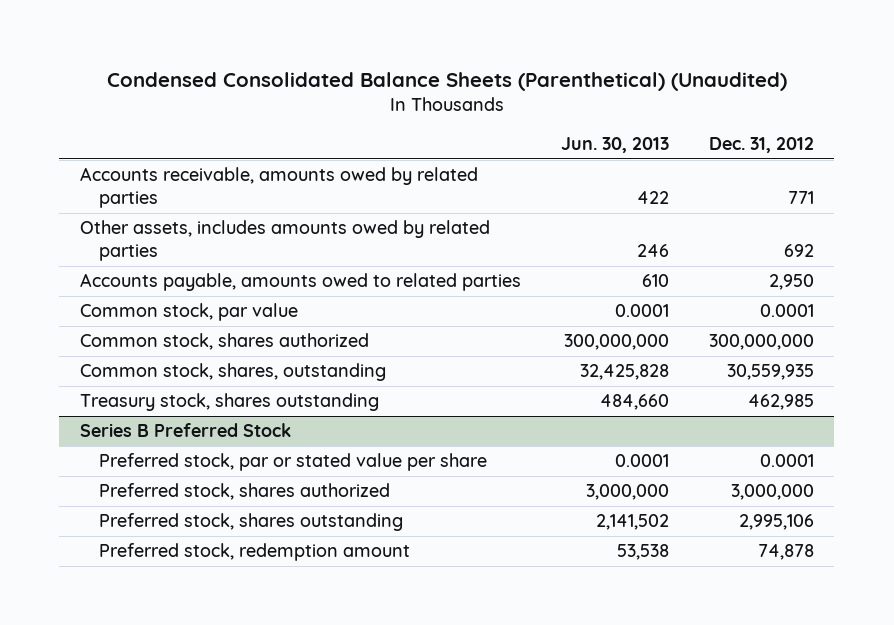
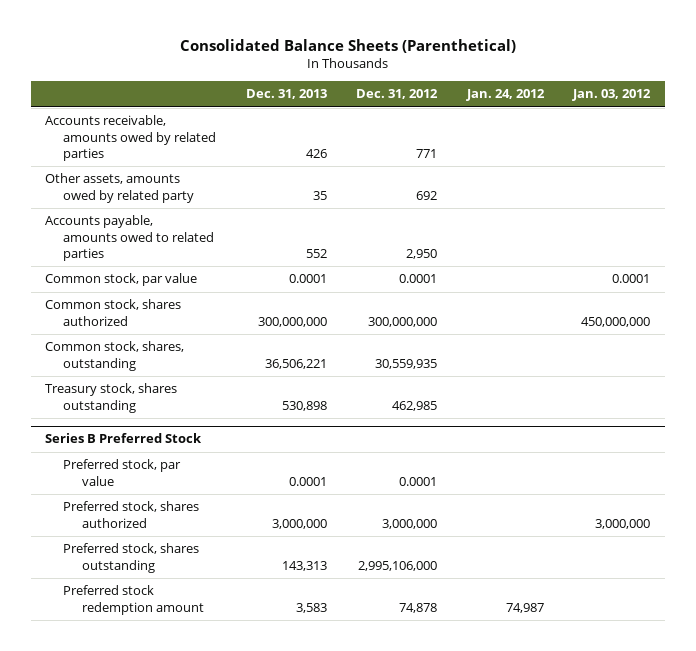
- Condensed Consolidated Balance Sheets (Parenthetical) (Unaudited)
+ Consolidated Balance Sheets (Parenthetical)
- | Jun. 30, 2013 | Dec. 31, 2012
+ | Dec. 31, 2013 | Dec. 31, 2012 | Jan. 24, 2012 | Jan. 03, 2012
- Other assets, includes amounts owed by related parties | 246 | 692
+ Other assets, amounts owed by related party | 35 | 692 | |
@ Series B Preferred Stock
- Preferred stock, par or stated value per share | 0.0001 | 0.0001
+ Preferred stock, par value | 0.0001 | 0.0001 | |
- Preferred stock, shares outstanding | 2,141,502 | 2,995,106
- Preferred stock, redemption amount | 53,538 | 74,878
+ Preferred stock, shares outstanding | 143,313 | 2,995,106,000 | |
+ Preferred stock redemption amount | 3,583 | 74,878 | 74,987 |

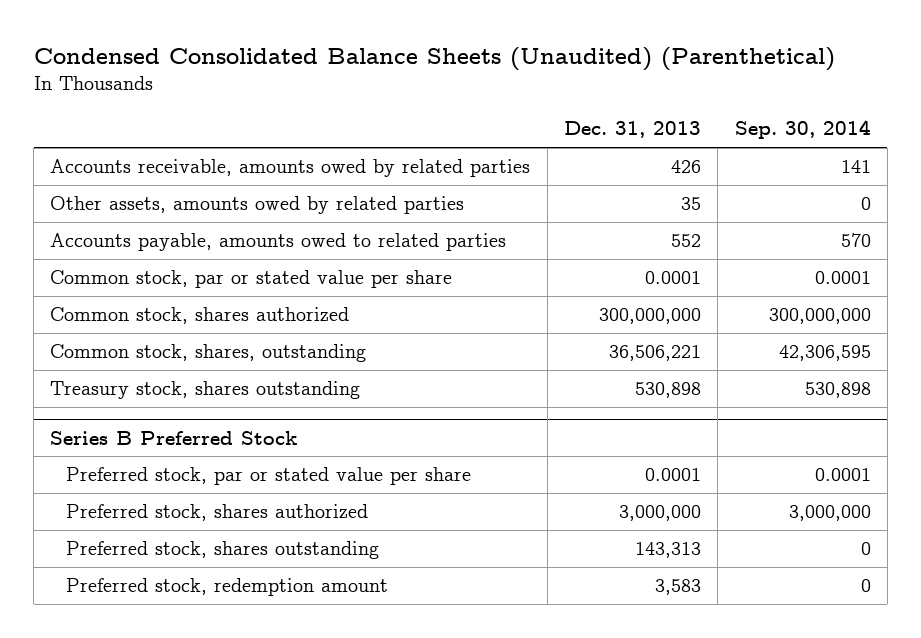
- Consolidated Balance Sheets (Parenthetical)
+ Condensed Consolidated Balance Sheets (Unaudited) (Parenthetical)
- | Dec. 31, 2013 | Dec. 31, 2012 | Jan. 24, 2012 | Jan. 03, 2012
+ | Dec. 31, 2013 | Sep. 30, 2014
- Other assets, amounts owed by related party | 35 | 692 | |
+ Other assets, amounts owed by related parties | 35 | 0
- Common stock, par value | 0.0001 | 0.0001 | | 0.0001
+ Common stock, par or stated value per share | 0.0001 | 0.0001
@ Series B Preferred Stock
- Preferred stock, par value | 0.0001 | 0.0001 | |
+ Preferred stock, par or stated value per share | 0.0001 | 0.0001
- Preferred stock redemption amount | 3,583 | 74,878 | 74,987 |
+ Preferred stock, redemption amount | 3,583 | 0

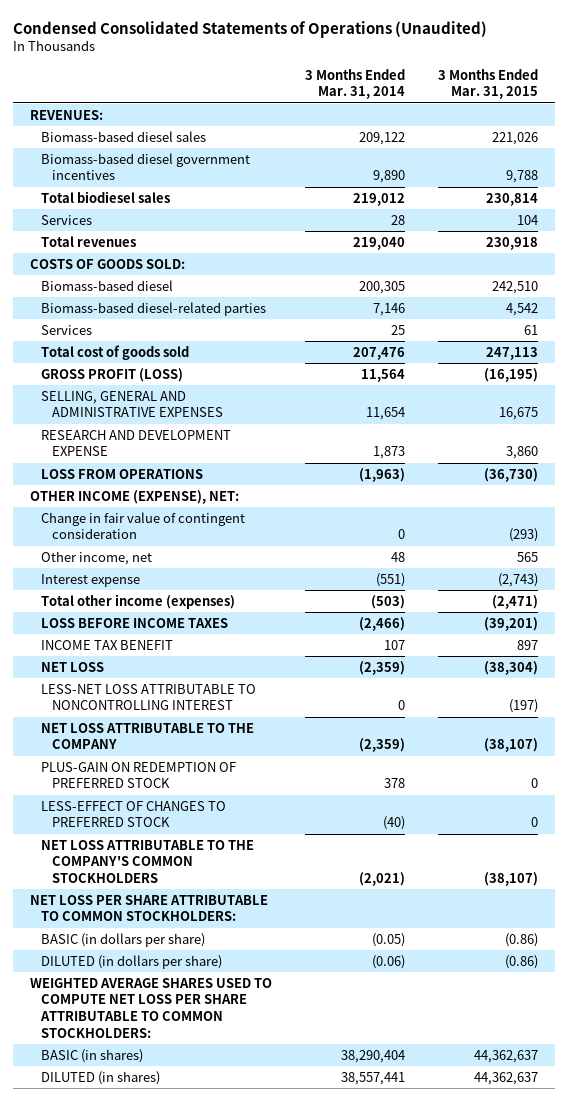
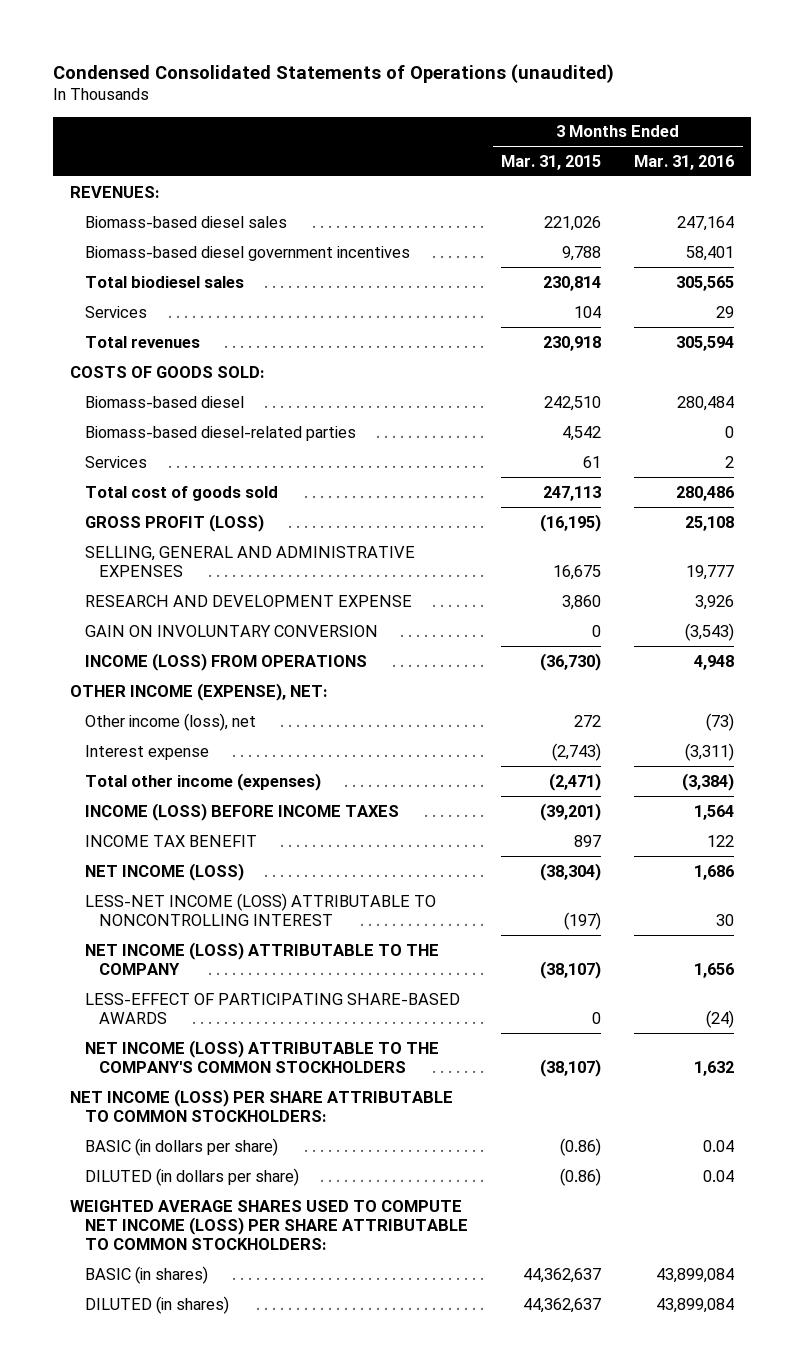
- Condensed Consolidated Statements of Operations (Unaudited)
+ Condensed Consolidated Statements of Operations (unaudited)
- | 3 Months Ended Mar. 31, 2014 | 3 Months Ended Mar. 31, 2015
+ | 3 Months Ended Mar. 31, 2015 | 3 Months Ended Mar. 31, 2016
- LOSS FROM OPERATIONS | (1,963) | (36,730)
+ GAIN ON INVOLUNTARY CONVERSION | 0 | (3,543)
+ INCOME (LOSS) FROM OPERATIONS | (36,730) | 4,948
- Change in fair value of contingent consideration | 0 | (293)
- Other income, net | 48 | 565
+ Other income (loss), net | 272 | (73)
- LOSS BEFORE INCOME TAXES | (2,466) | (39,201)
+ INCOME (LOSS) BEFORE INCOME TAXES | (39,201) | 1,564
- NET LOSS | (2,359) | (38,304)
- LESS-NET LOSS ATTRIBUTABLE TO NONCONTROLLING INTEREST | 0 | (197)
- NET LOSS ATTRIBUTABLE TO THE COMPANY | (2,359) | (38,107)
- PLUS-GAIN ON REDEMPTION OF PREFERRED STOCK | 378 | 0
- LESS-EFFECT OF CHANGES TO PREFERRED STOCK | (40) | 0
- NET LOSS ATTRIBUTABLE TO THE COMPANY'S COMMON STOCKHOLDERS | (2,021) | (38,107)
- NET LOSS PER SHARE ATTRIBUTABLE TO COMMON STOCKHOLDERS:
+ NET INCOME (LOSS) | (38,304) | 1,686
+ LESS-NET INCOME (LOSS) ATTRIBUTABLE TO NONCONTROLLING INTEREST | (197) | 30
+ NET INCOME (LOSS) ATTRIBUTABLE TO THE COMPANY | (38,107) | 1,656
+ LESS-EFFECT OF PARTICIPATING SHARE-BASED AWARDS | 0 | (24)
+ NET INCOME (LOSS) ATTRIBUTABLE TO THE COMPANY'S COMMON STOCKHOLDERS | (38,107) | 1,632
+ NET INCOME (LOSS) PER SHARE ATTRIBUTABLE TO COMMON STOCKHOLDERS:
- WEIGHTED AVERAGE SHARES USED TO COMPUTE NET LOSS PER SHARE ATTRIBUTABLE TO COMMON STOCKHOLDERS:
+ WEIGHTED AVERAGE SHARES USED TO COMPUTE NET INCOME (LOSS) PER SHARE ATTRIBUTABLE TO COMMON STOCKHOLDERS:

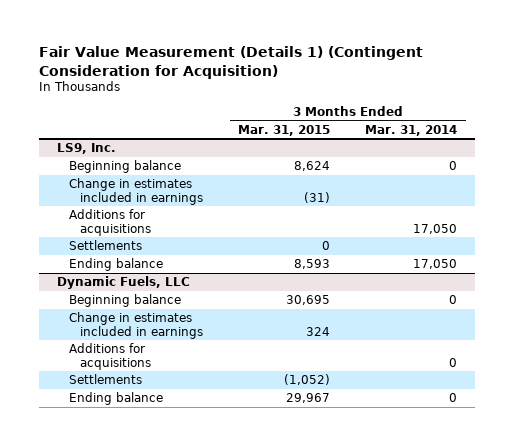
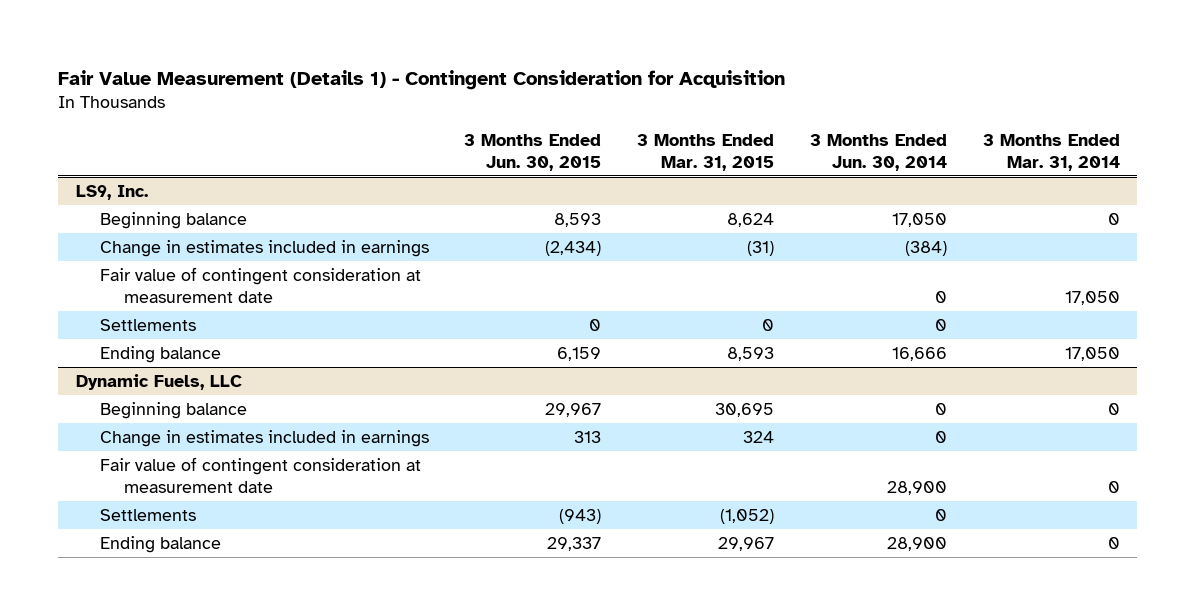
- Fair Value Measurement (Details 1) (Contingent Consideration for Acquisition)
+ Fair Value Measurement (Details 1) - Contingent Consideration for Acquisition
- | 3 Months Ended Mar. 31, 2015 | 3 Months Ended Mar. 31, 2014
+ | 3 Months Ended Jun. 30, 2015 | 3 Months Ended Mar. 31, 2015 | 3 Months Ended Jun. 30, 2014 | 3 Months Ended Mar. 31, 2014
@ LS9, Inc.
- Additions for acquisitions | | 17,050
+ Fair value of contingent consideration at measurement date | | | 0 | 17,050
@ Dynamic Fuels, LLC
- Additions for acquisitions | | 0
+ Fair value of contingent consideration at measurement date | | | 28,900 | 0

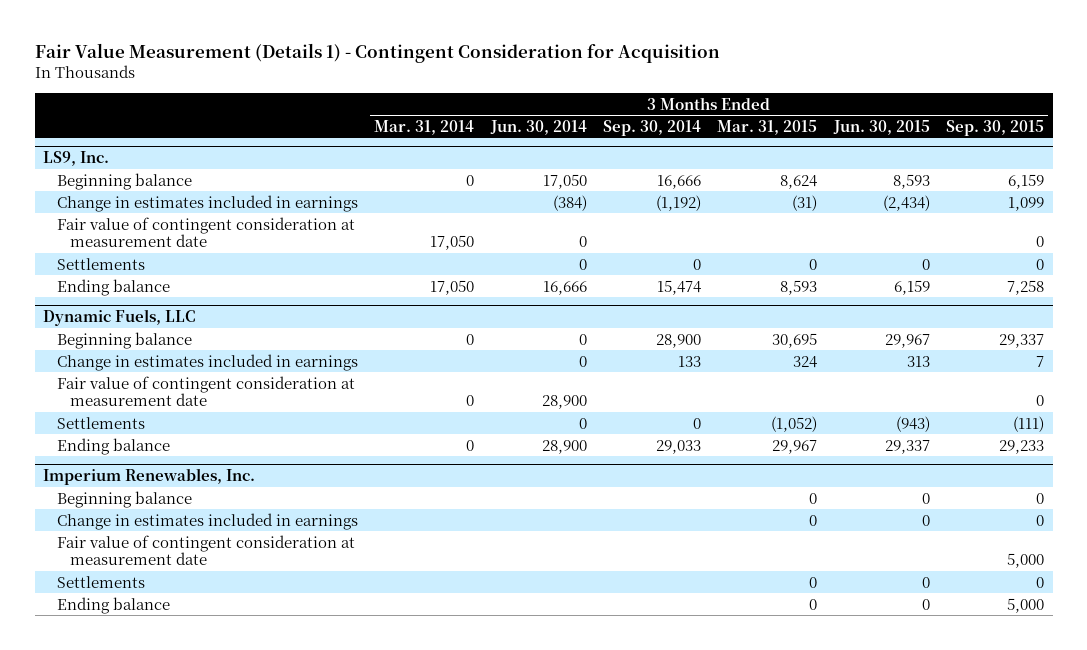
- | 3 Months Ended Jun. 30, 2015 | 3 Months Ended Mar. 31, 2015 | 3 Months Ended Jun. 30, 2014 | 3 Months Ended Mar. 31, 2014
+ | 3 Months Ended Mar. 31, 2014 | 3 Months Ended Jun. 30, 2014 | 3 Months Ended Sep. 30, 2014 | 3 Months Ended Mar. 31, 2015 | 3 Months Ended Jun. 30, 2015 | 3 Months Ended Sep. 30, 2015
+ Imperium Renewables, Inc.
+ Beginning balance | | | | 0 | 0 | 0
+ Change in estimates included in earnings | | | | 0 | 0 | 0
+ Fair value of contingent consideration at measurement date | | | | | | 5,000
+ Settlements | | | | 0 | 0 | 0
+ Ending balance | | | | 0 | 0 | 5,000

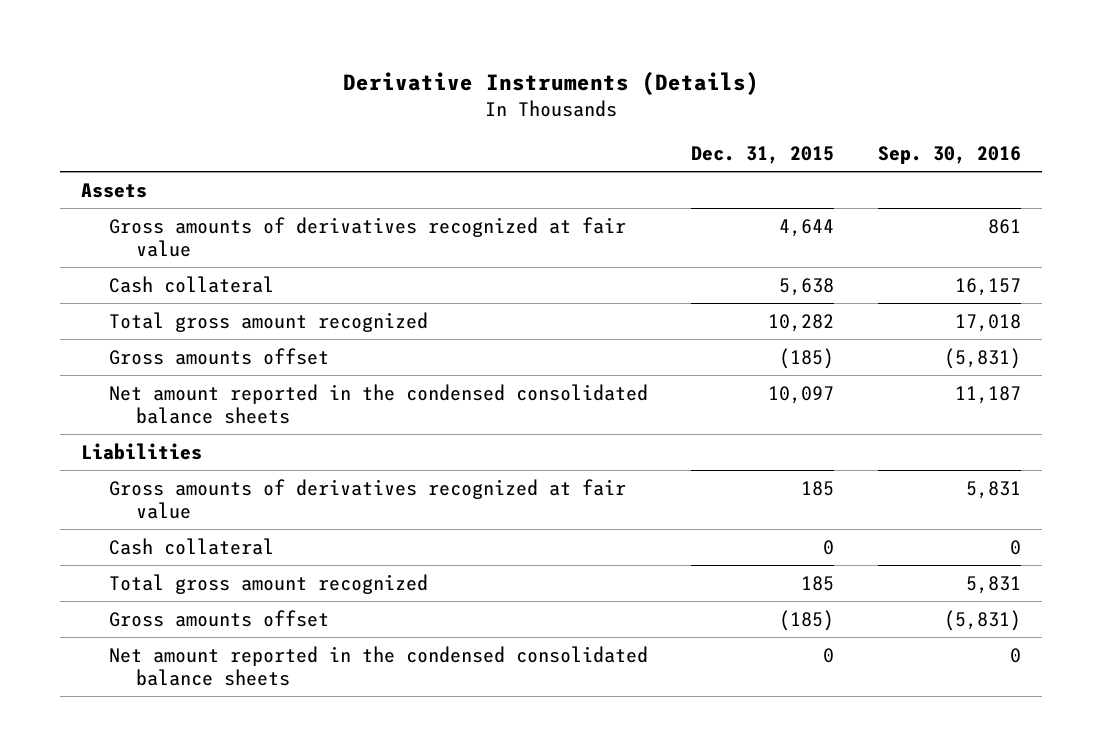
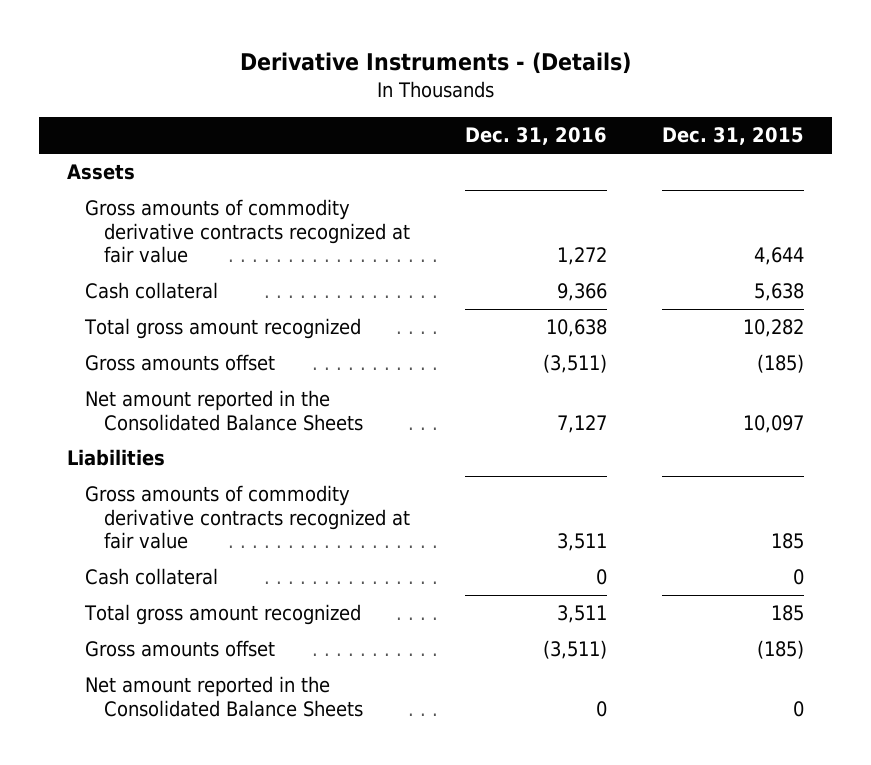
- Derivative Instruments (Details)
+ Derivative Instruments - (Details)
- | Dec. 31, 2015 | Sep. 30, 2016
+ | Dec. 31, 2016 | Dec. 31, 2015
- Gross amounts of derivatives recognized at fair value | 4,644 | 861
+ Gross amounts of commodity derivative contracts recognized at fair value | 1,272 | 4,644
- Net amount reported in the condensed consolidated balance sheets | 10,097 | 11,187
+ Net amount reported in the Consolidated Balance Sheets | 7,127 | 10,097
- Gross amounts of derivatives recognized at fair value | 185 | 5,831
+ Gross amounts of commodity derivative contracts recognized at fair value | 3,511 | 185
- Net amount reported in the condensed consolidated balance sheets | 0 | 0
+ Net amount reported in the Consolidated Balance Sheets | 0 | 0

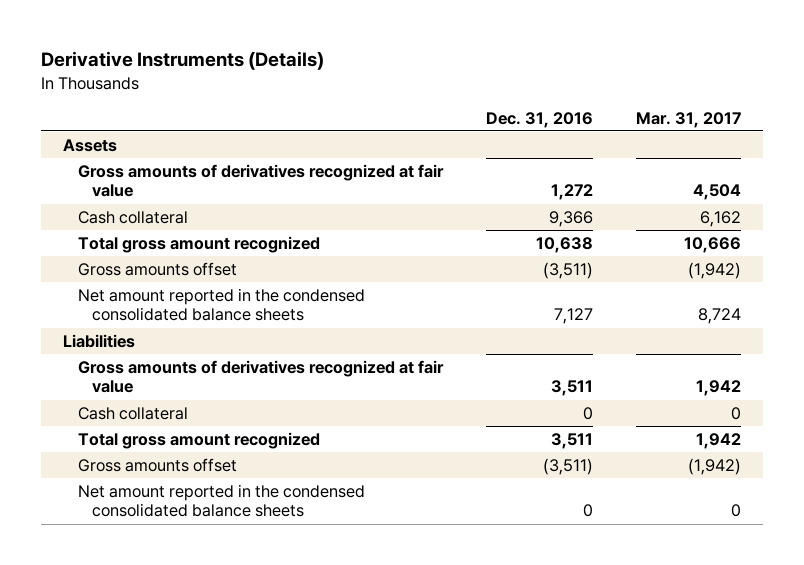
- Derivative Instruments - (Details)
+ Derivative Instruments (Details)
- | Dec. 31, 2016 | Dec. 31, 2015
+ | Dec. 31, 2016 | Mar. 31, 2017
- Gross amounts of commodity derivative contracts recognized at fair value | 1,272 | 4,644
+ Gross amounts of derivatives recognized at fair value | 1,272 | 4,504
- Net amount reported in the Consolidated Balance Sheets | 7,127 | 10,097
+ Net amount reported in the condensed consolidated balance sheets | 7,127 | 8,724
- Gross amounts of commodity derivative contracts recognized at fair value | 3,511 | 185
+ Gross amounts of derivatives recognized at fair value | 3,511 | 1,942
- Net amount reported in the Consolidated Balance Sheets | 0 | 0
+ Net amount reported in the condensed consolidated balance sheets | 0 | 0

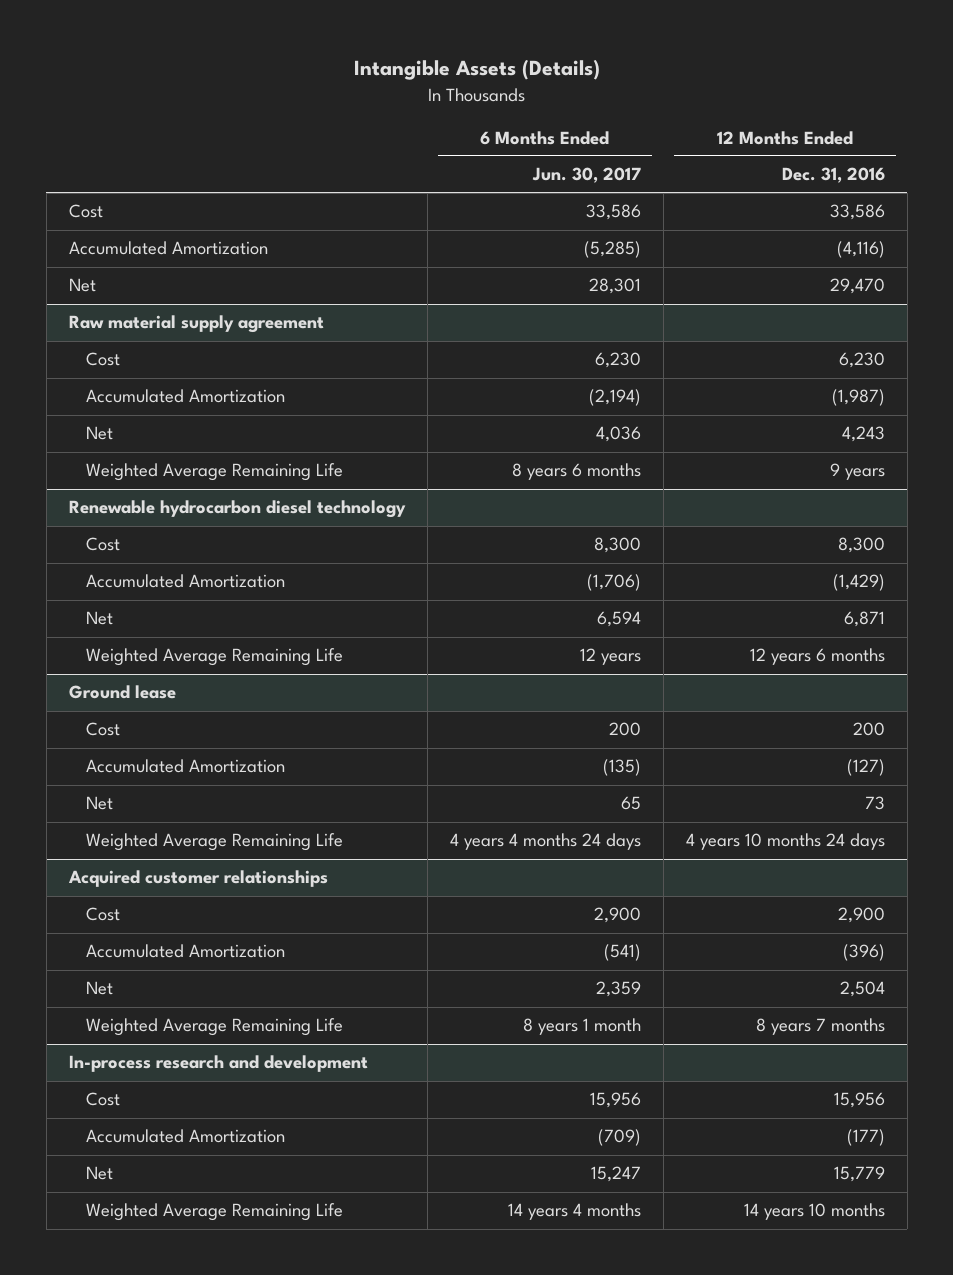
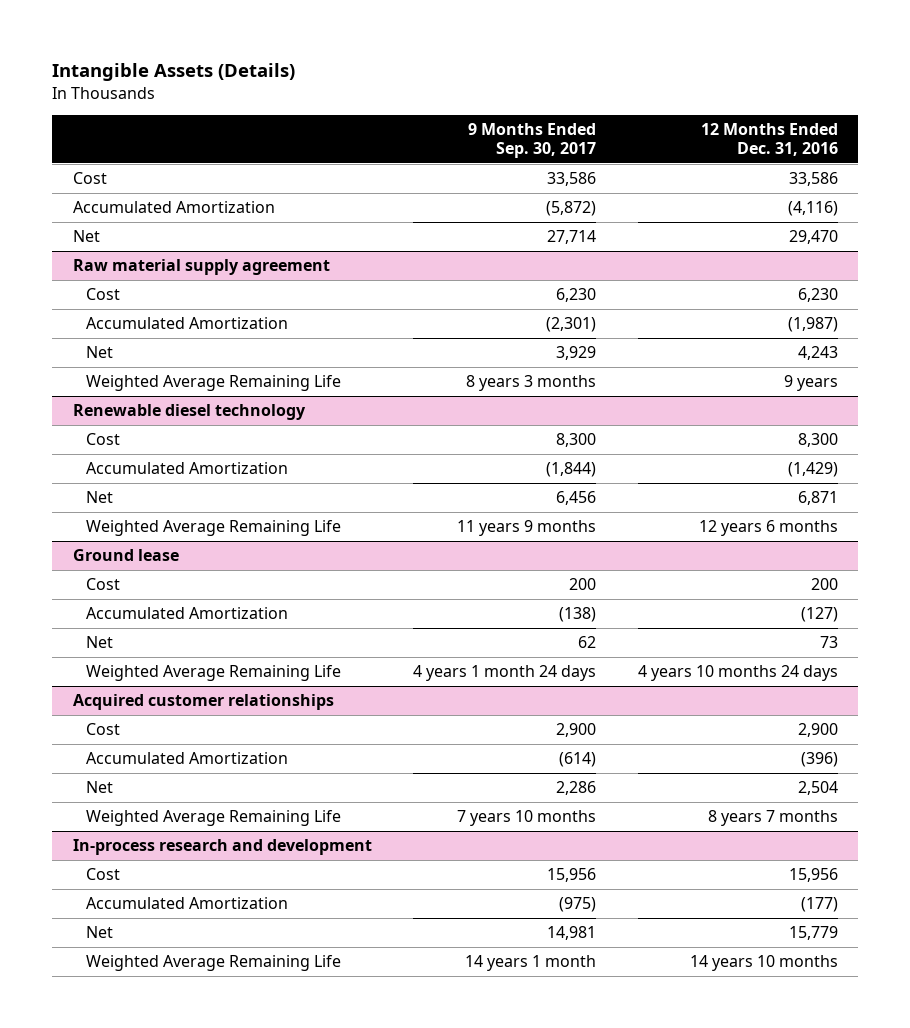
- | 6 Months Ended Jun. 30, 2017 | 12 Months Ended Dec. 31, 2016
+ | 9 Months Ended Sep. 30, 2017 | 12 Months Ended Dec. 31, 2016
- Renewable hydrocarbon diesel technology
+ Renewable diesel technology

